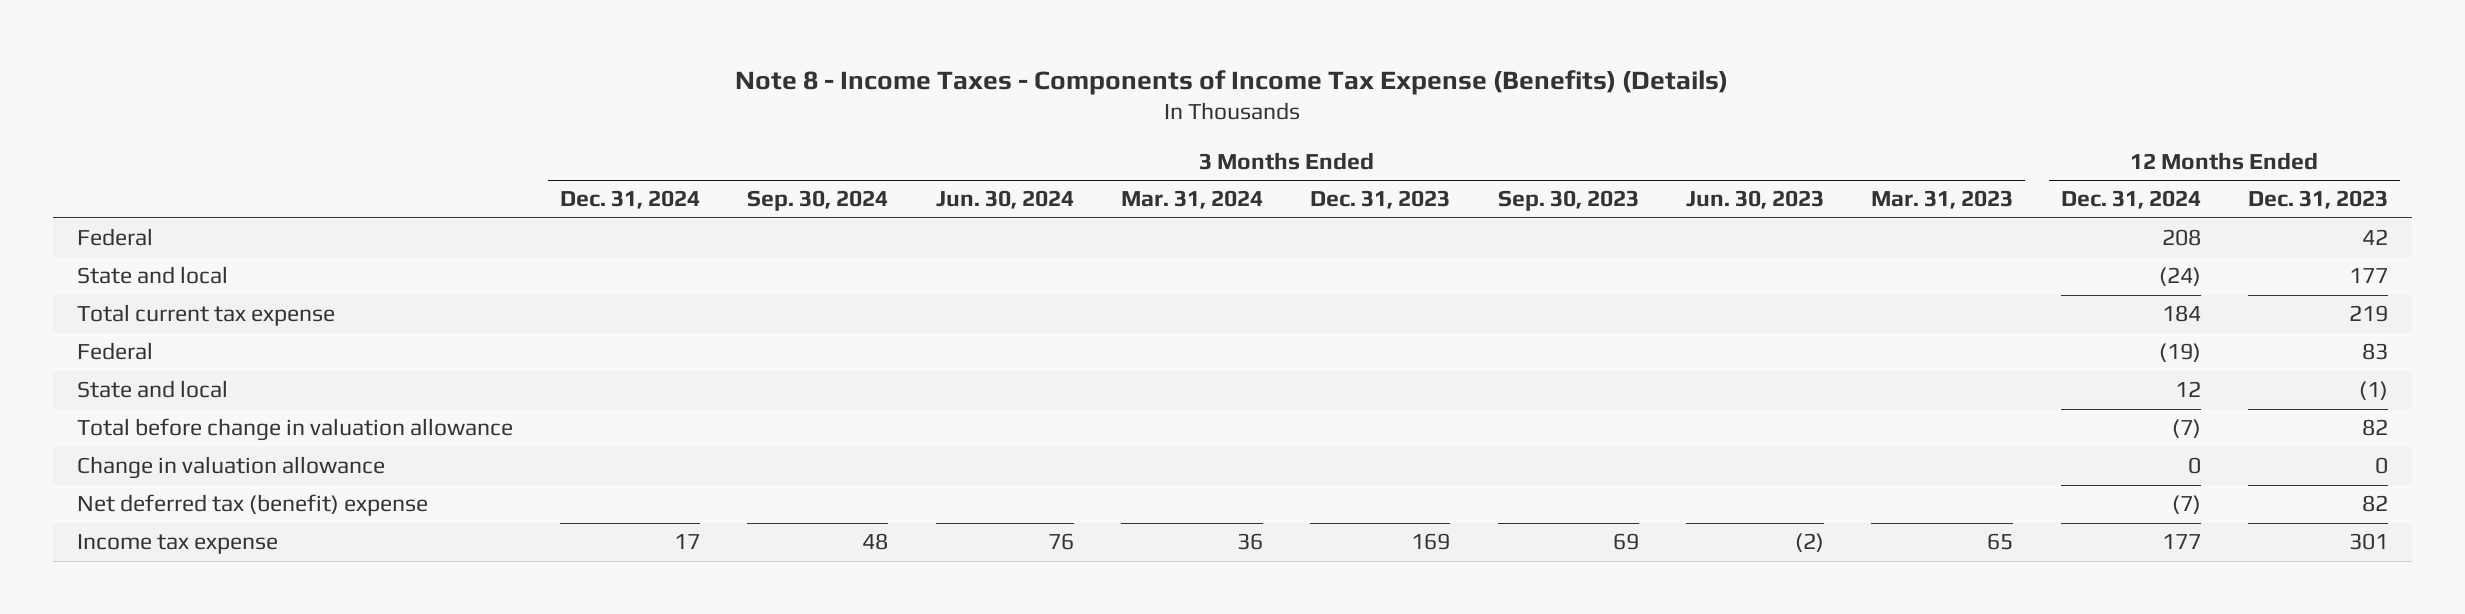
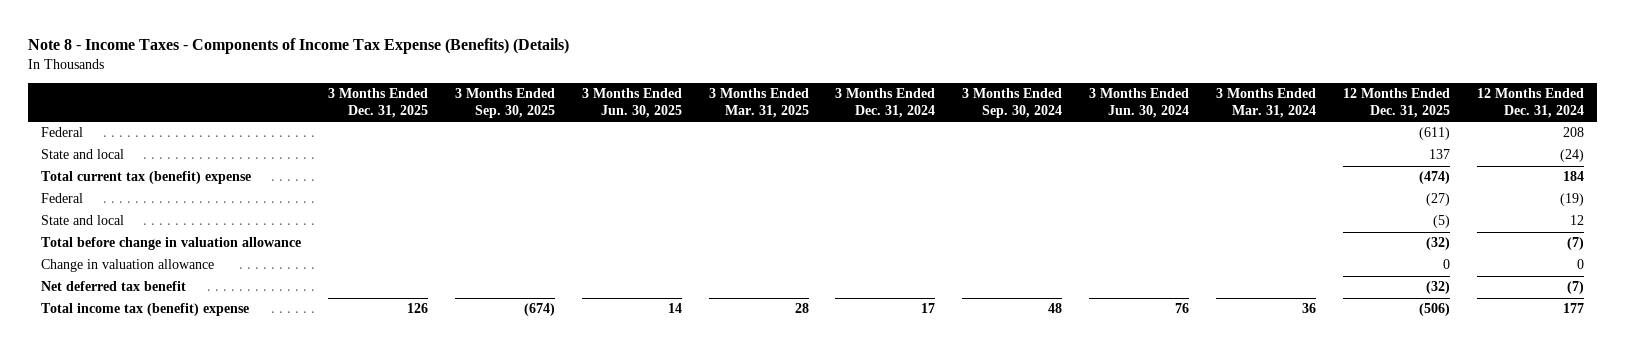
- | 3 Months Ended Dec. 31, 2024 | 3 Months Ended Sep. 30, 2024 | 3 Months Ended Jun. 30, 2024 | 3 Months Ended Mar. 31, 2024 | 3 Months Ended Dec. 31, 2023 | 3 Months Ended Sep. 30, 2023 | 3 Months Ended Jun. 30, 2023 | 3 Months Ended Mar. 31, 2023 | 12 Months Ended Dec. 31, 2024 | 12 Months Ended Dec. 31, 2023
+ | 3 Months Ended Dec. 31, 2025 | 3 Months Ended Sep. 30, 2025 | 3 Months Ended Jun. 30, 2025 | 3 Months Ended Mar. 31, 2025 | 3 Months Ended Dec. 31, 2024 | 3 Months Ended Sep. 30, 2024 | 3 Months Ended Jun. 30, 2024 | 3 Months Ended Mar. 31, 2024 | 12 Months Ended Dec. 31, 2025 | 12 Months Ended Dec. 31, 2024
- Total current tax expense | | | | | | | | | 184 | 219
+ Total current tax (benefit) expense | | | | | | | | | (474) | 184
- Net deferred tax (benefit) expense | | | | | | | | | (7) | 82
- Income tax expense | 17 | 48 | 76 | 36 | 169 | 69 | (2) | 65 | 177 | 301
+ Net deferred tax benefit | | | | | | | | | (32) | (7)
+ Total income tax (benefit) expense | 126 | (674) | 14 | 28 | 17 | 48 | 76 | 36 | (506) | 177

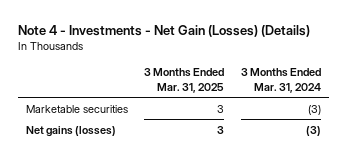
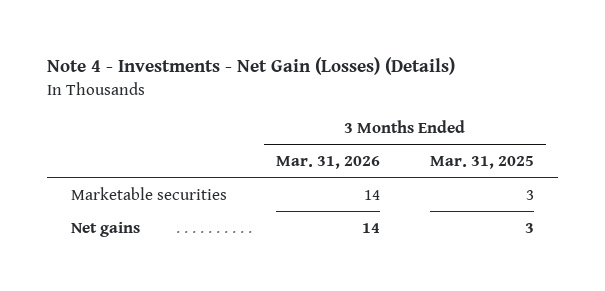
- | 3 Months Ended Mar. 31, 2025 | 3 Months Ended Mar. 31, 2024
+ | 3 Months Ended Mar. 31, 2026 | 3 Months Ended Mar. 31, 2025
- Net gains (losses) | 3 | (3)
+ Net gains | 14 | 3

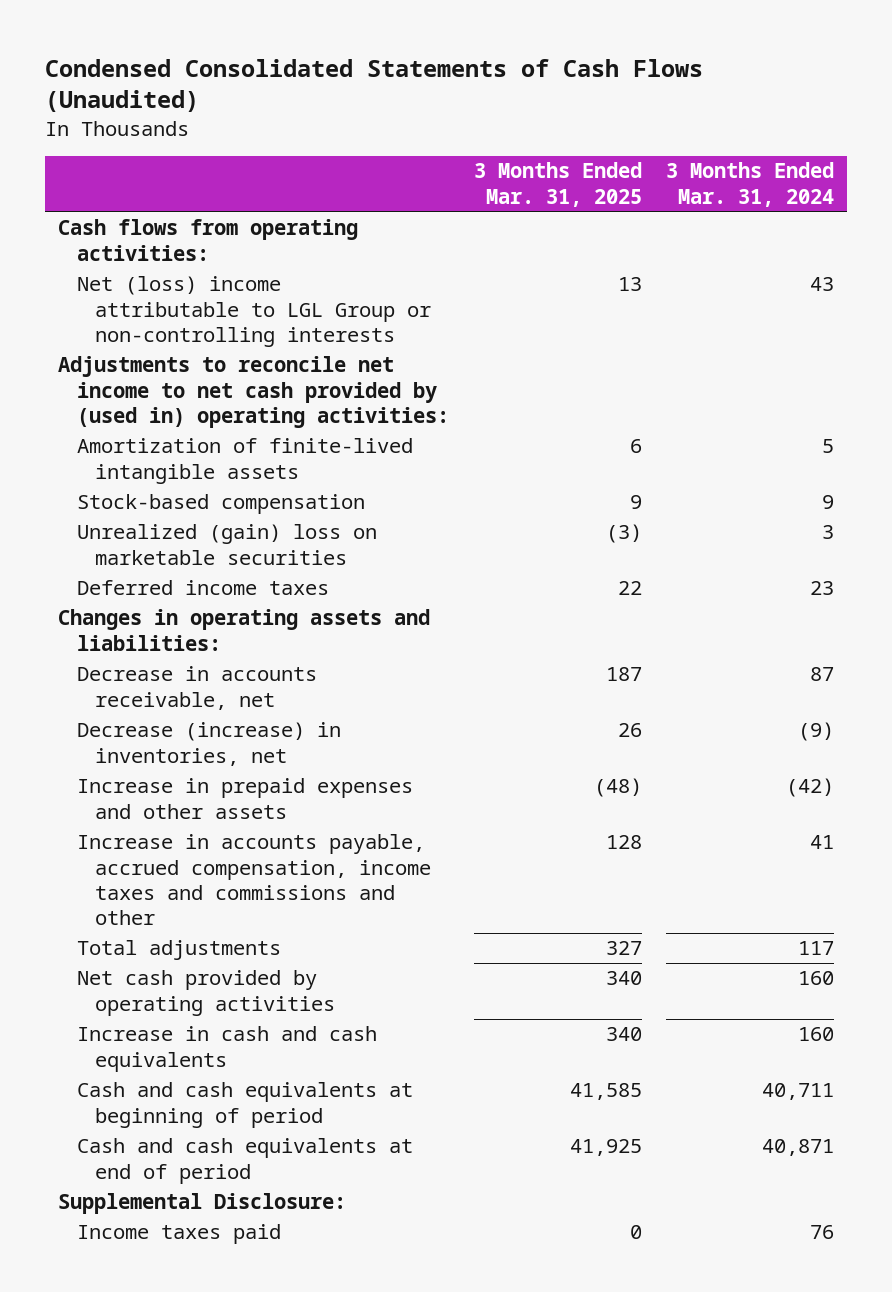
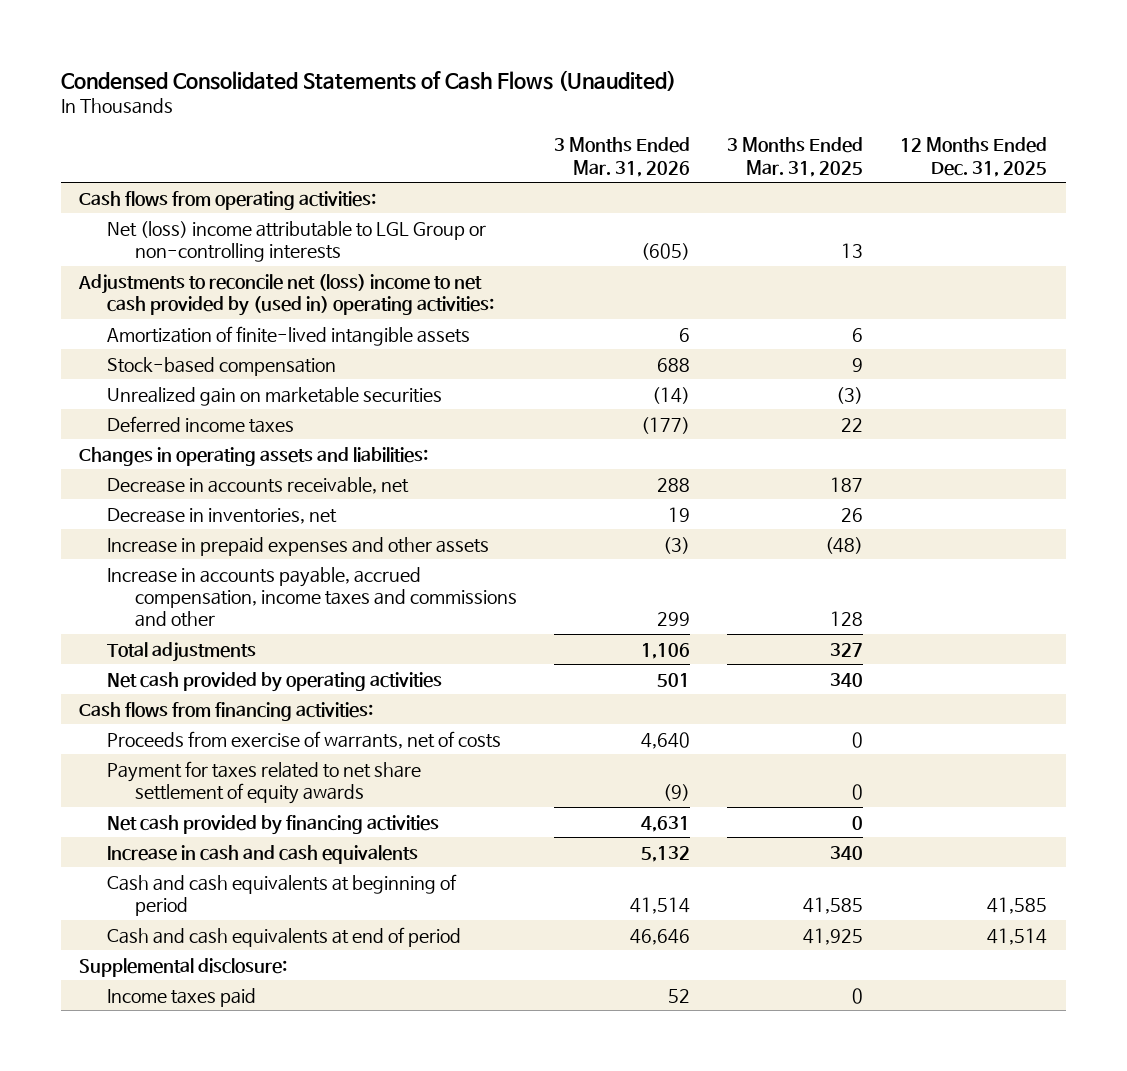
- | 3 Months Ended Mar. 31, 2025 | 3 Months Ended Mar. 31, 2024
+ | 3 Months Ended Mar. 31, 2026 | 3 Months Ended Mar. 31, 2025 | 12 Months Ended Dec. 31, 2025
- Adjustments to reconcile net income to net cash provided by (used in) operating activities:
+ Adjustments to reconcile net (loss) income to net cash provided by (used in) operating activities:
- Unrealized (gain) loss on marketable securities | (3) | 3
+ Unrealized gain on marketable securities | (14) | (3) |
- Decrease (increase) in inventories, net | 26 | (9)
+ Decrease in inventories, net | 19 | 26 |
+ Cash flows from financing activities:
+ Proceeds from exercise of warrants, net of costs | 4,640 | 0 |
+ Payment for taxes related to net share settlement of equity awards | (9) | 0 |
+ Net cash provided by financing activities | 4,631 | 0 |
- Supplemental Disclosure:
+ Supplemental disclosure:

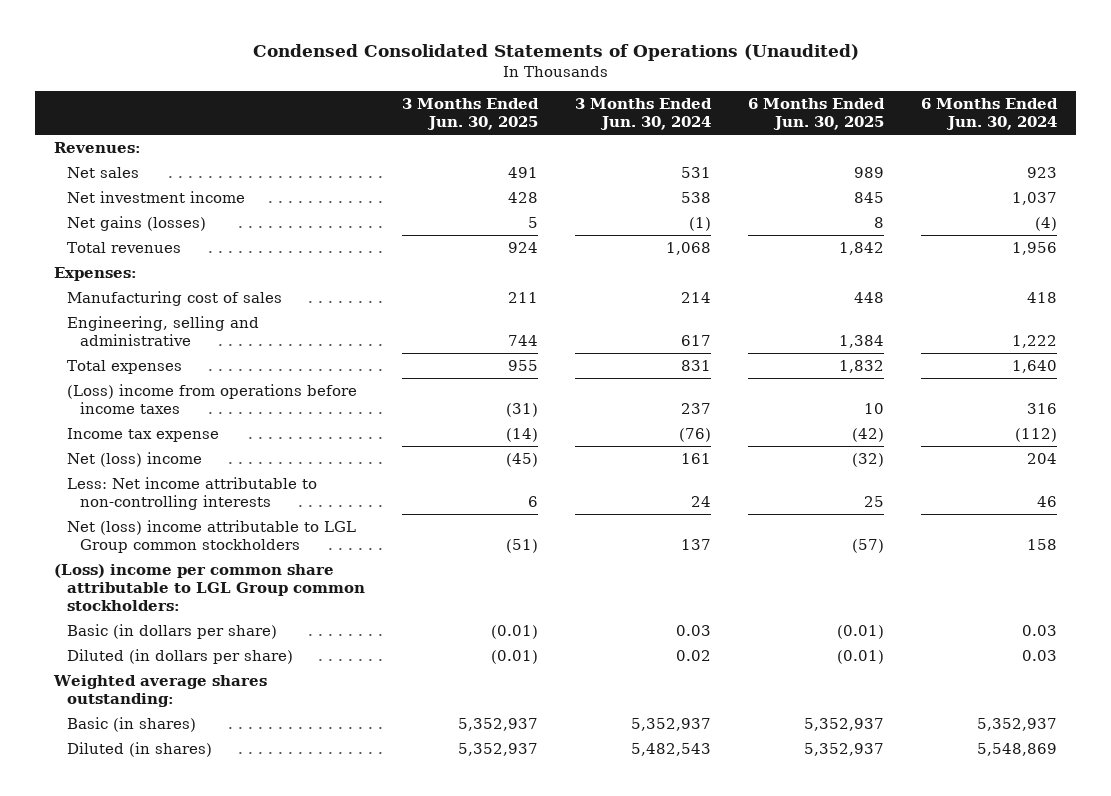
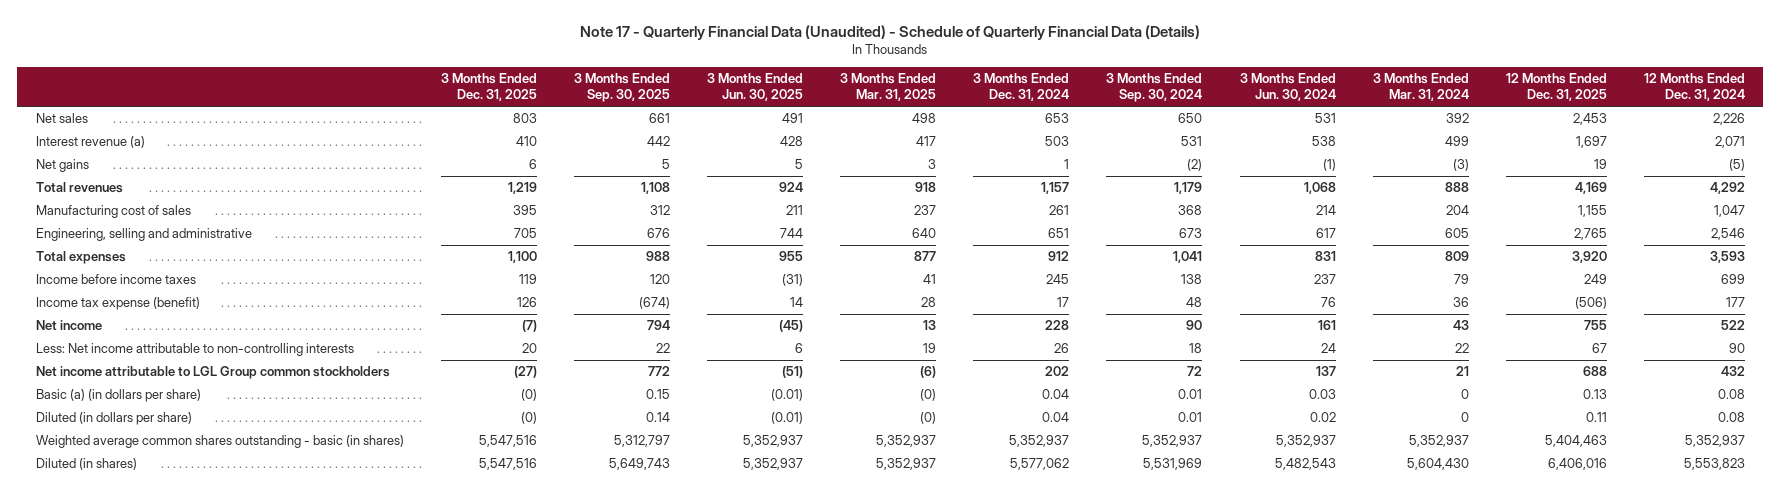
- Condensed Consolidated Statements of Operations (Unaudited)
+ Note 17 - Quarterly Financial Data (Unaudited) - Schedule of Quarterly Financial Data (Details)
- | 3 Months Ended Jun. 30, 2025 | 3 Months Ended Jun. 30, 2024 | 6 Months Ended Jun. 30, 2025 | 6 Months Ended Jun. 30, 2024
+ | 3 Months Ended Dec. 31, 2025 | 3 Months Ended Sep. 30, 2025 | 3 Months Ended Jun. 30, 2025 | 3 Months Ended Mar. 31, 2025 | 3 Months Ended Dec. 31, 2024 | 3 Months Ended Sep. 30, 2024 | 3 Months Ended Jun. 30, 2024 | 3 Months Ended Mar. 31, 2024 | 12 Months Ended Dec. 31, 2025 | 12 Months Ended Dec. 31, 2024
- Revenues:
- Net investment income | 428 | 538 | 845 | 1,037
- Net gains (losses) | 5 | (1) | 8 | (4)
+ Interest revenue (a) | 410 | 442 | 428 | 417 | 503 | 531 | 538 | 499 | 1,697 | 2,071
+ Net gains | 6 | 5 | 5 | 3 | 1 | (2) | (1) | (3) | 19 | (5)
- Expenses:
- (Loss) income from operations before income taxes | (31) | 237 | 10 | 316
- Income tax expense | (14) | (76) | (42) | (112)
- Net (loss) income | (45) | 161 | (32) | 204
+ Income before income taxes | 119 | 120 | (31) | 41 | 245 | 138 | 237 | 79 | 249 | 699
+ Income tax expense (benefit) | 126 | (674) | 14 | 28 | 17 | 48 | 76 | 36 | (506) | 177
+ Net income | (7) | 794 | (45) | 13 | 228 | 90 | 161 | 43 | 755 | 522
- Net (loss) income attributable to LGL Group common stockholders | (51) | 137 | (57) | 158
- (Loss) income per common share attributable to LGL Group common stockholders:
- Basic (in dollars per share) | (0.01) | 0.03 | (0.01) | 0.03
+ Net income attributable to LGL Group common stockholders | (27) | 772 | (51) | (6) | 202 | 72 | 137 | 21 | 688 | 432
+ Basic (a) (in dollars per share) | (0) | 0.15 | (0.01) | (0) | 0.04 | 0.01 | 0.03 | 0 | 0.13 | 0.08
- Weighted average shares outstanding:
- Basic (in shares) | 5,352,937 | 5,352,937 | 5,352,937 | 5,352,937
+ Weighted average common shares outstanding - basic (in shares) | 5,547,516 | 5,312,797 | 5,352,937 | 5,352,937 | 5,352,937 | 5,352,937 | 5,352,937 | 5,352,937 | 5,404,463 | 5,352,937

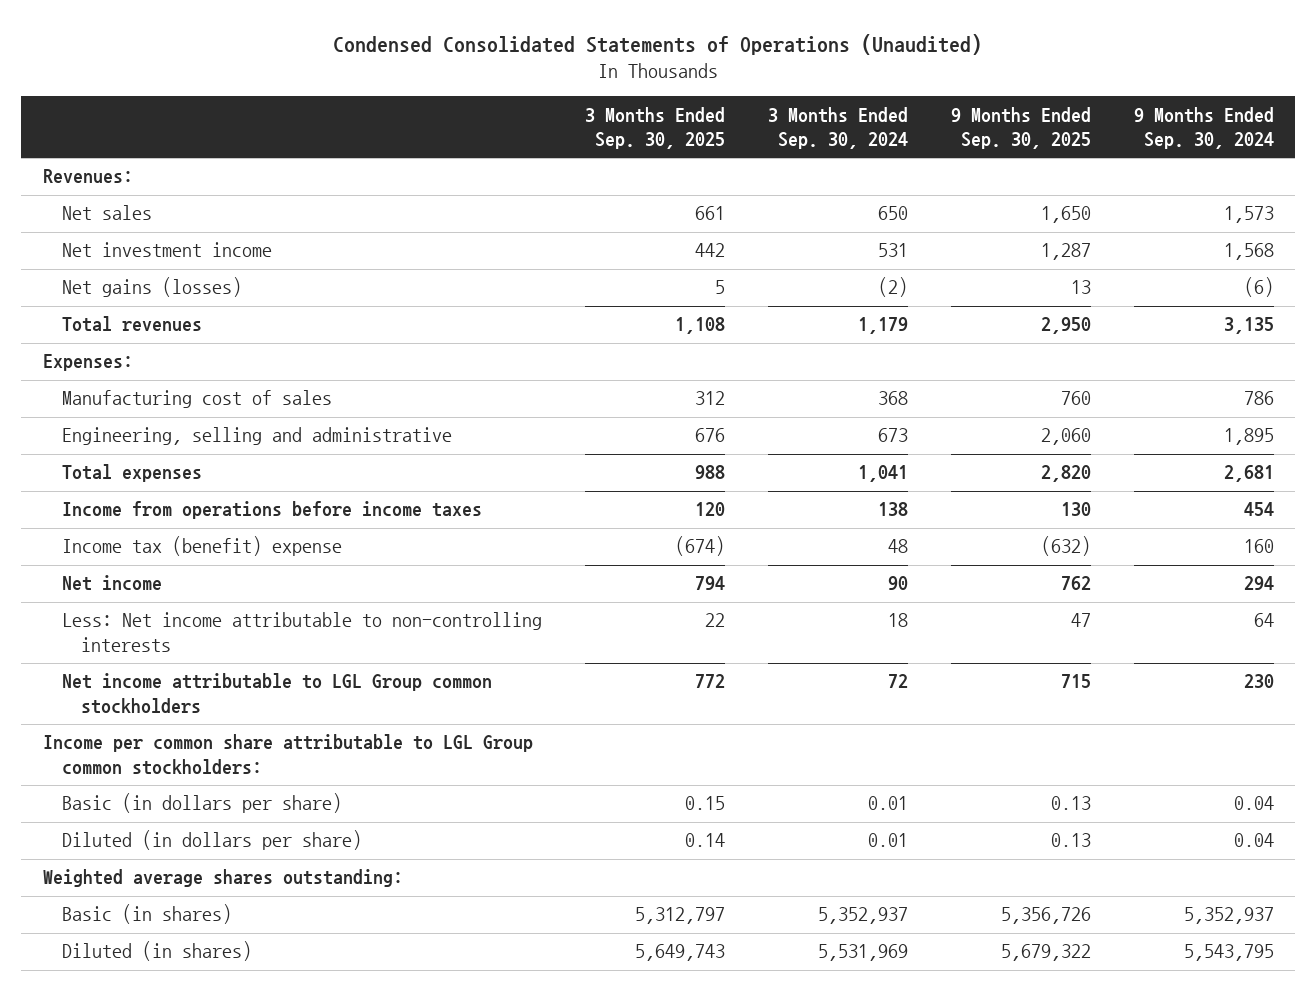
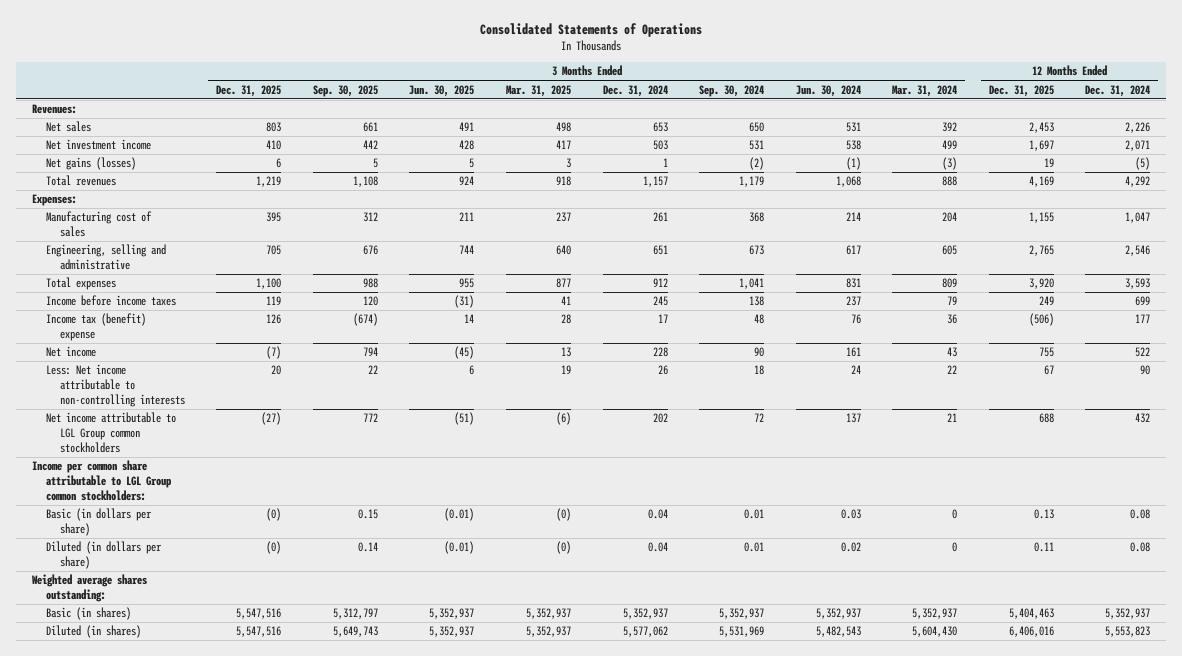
- Condensed Consolidated Statements of Operations (Unaudited)
+ Consolidated Statements of Operations
- | 3 Months Ended Sep. 30, 2025 | 3 Months Ended Sep. 30, 2024 | 9 Months Ended Sep. 30, 2025 | 9 Months Ended Sep. 30, 2024
+ | 3 Months Ended Dec. 31, 2025 | 3 Months Ended Sep. 30, 2025 | 3 Months Ended Jun. 30, 2025 | 3 Months Ended Mar. 31, 2025 | 3 Months Ended Dec. 31, 2024 | 3 Months Ended Sep. 30, 2024 | 3 Months Ended Jun. 30, 2024 | 3 Months Ended Mar. 31, 2024 | 12 Months Ended Dec. 31, 2025 | 12 Months Ended Dec. 31, 2024
- Income from operations before income taxes | 120 | 138 | 130 | 454
+ Income before income taxes | 119 | 120 | (31) | 41 | 245 | 138 | 237 | 79 | 249 | 699

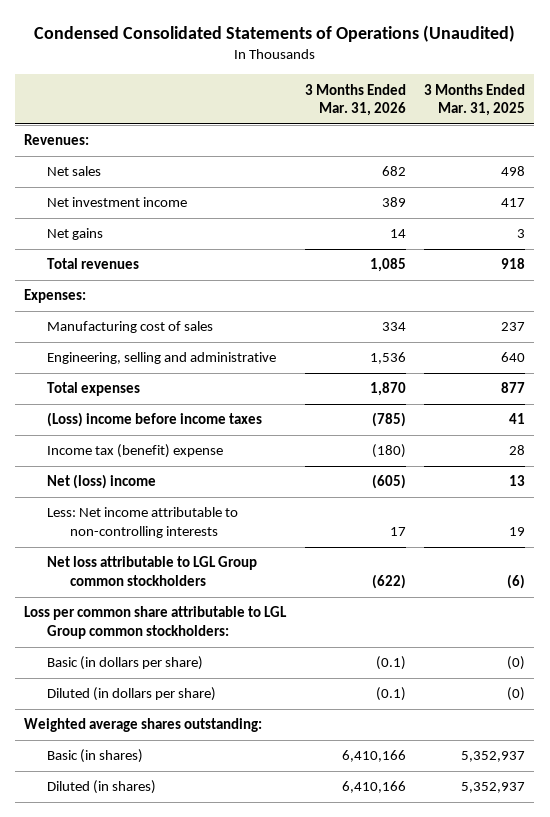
- Consolidated Statements of Operations
+ Condensed Consolidated Statements of Operations (Unaudited)
- | 3 Months Ended Dec. 31, 2025 | 3 Months Ended Sep. 30, 2025 | 3 Months Ended Jun. 30, 2025 | 3 Months Ended Mar. 31, 2025 | 3 Months Ended Dec. 31, 2024 | 3 Months Ended Sep. 30, 2024 | 3 Months Ended Jun. 30, 2024 | 3 Months Ended Mar. 31, 2024 | 12 Months Ended Dec. 31, 2025 | 12 Months Ended Dec. 31, 2024
+ | 3 Months Ended Mar. 31, 2026 | 3 Months Ended Mar. 31, 2025
- Net gains (losses) | 6 | 5 | 5 | 3 | 1 | (2) | (1) | (3) | 19 | (5)
+ Net gains | 14 | 3
- Income before income taxes | 119 | 120 | (31) | 41 | 245 | 138 | 237 | 79 | 249 | 699
+ (Loss) income before income taxes | (785) | 41
- Net income | (7) | 794 | (45) | 13 | 228 | 90 | 161 | 43 | 755 | 522
+ Net (loss) income | (605) | 13
- Net income attributable to LGL Group common stockholders | (27) | 772 | (51) | (6) | 202 | 72 | 137 | 21 | 688 | 432
- Income per common share attributable to LGL Group common stockholders:
+ Net loss attributable to LGL Group common stockholders | (622) | (6)
+ Loss per common share attributable to LGL Group common stockholders:

